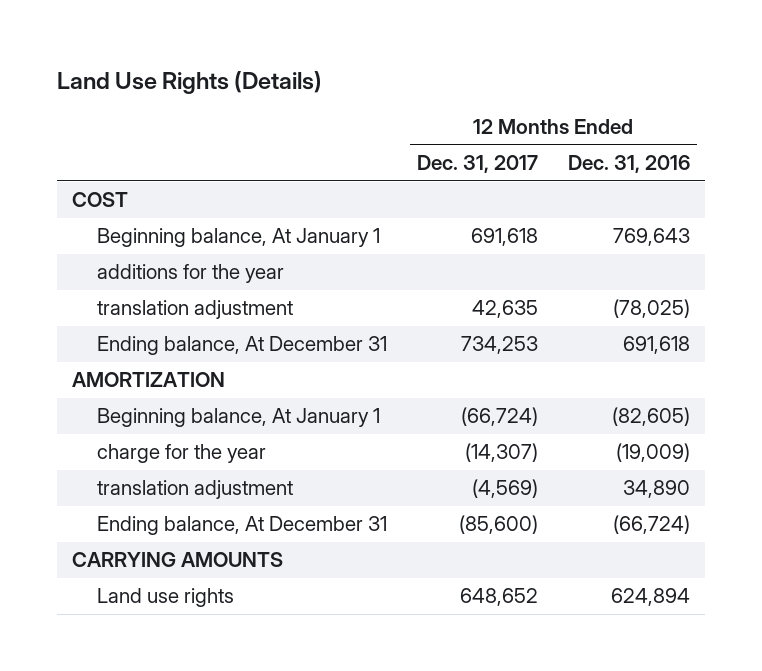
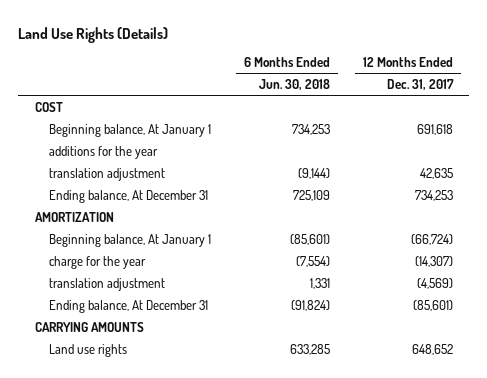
- | 12 Months Ended Dec. 31, 2017 | 12 Months Ended Dec. 31, 2016
+ | 6 Months Ended Jun. 30, 2018 | 12 Months Ended Dec. 31, 2017
- Ending balance, At December 31 | (85,600) | (66,724)
+ Ending balance, At December 31 | (91,824) | (85,601)

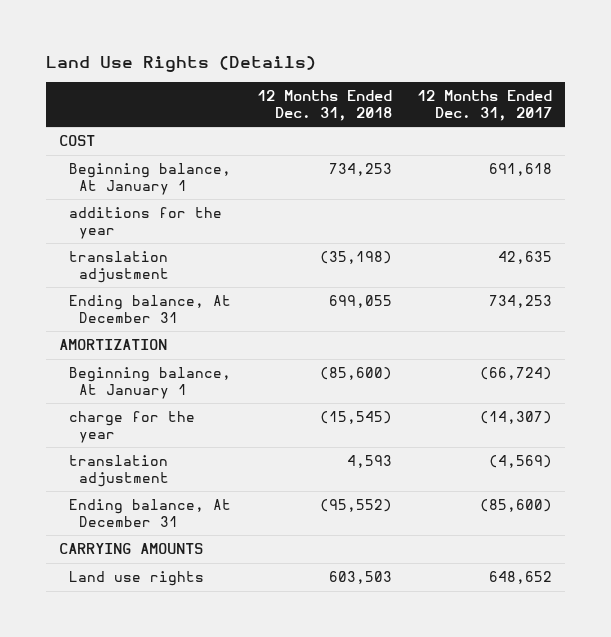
- | 6 Months Ended Jun. 30, 2018 | 12 Months Ended Dec. 31, 2017
+ | 12 Months Ended Dec. 31, 2018 | 12 Months Ended Dec. 31, 2017
- Ending balance, At December 31 | (91,824) | (85,601)
+ Ending balance, At December 31 | (95,552) | (85,600)

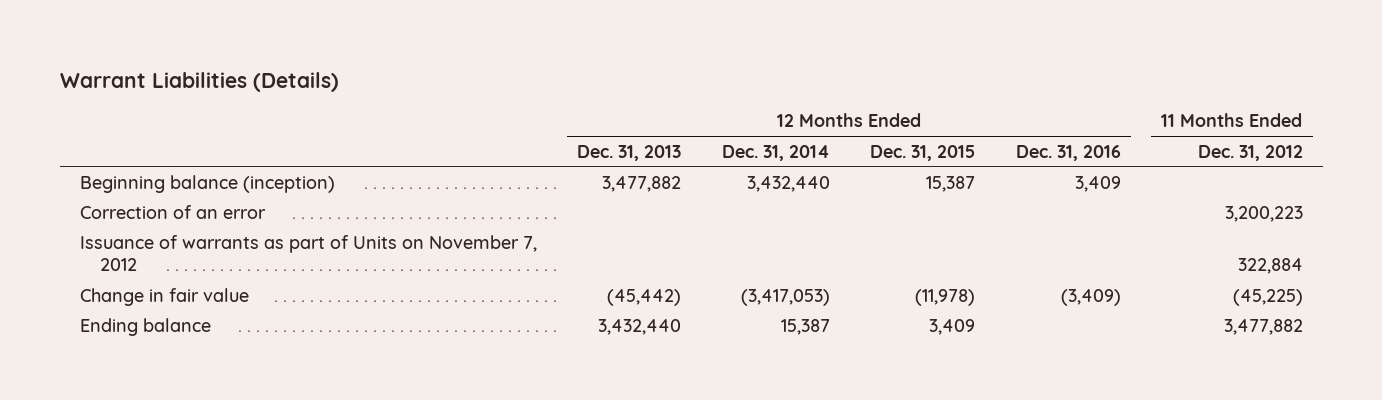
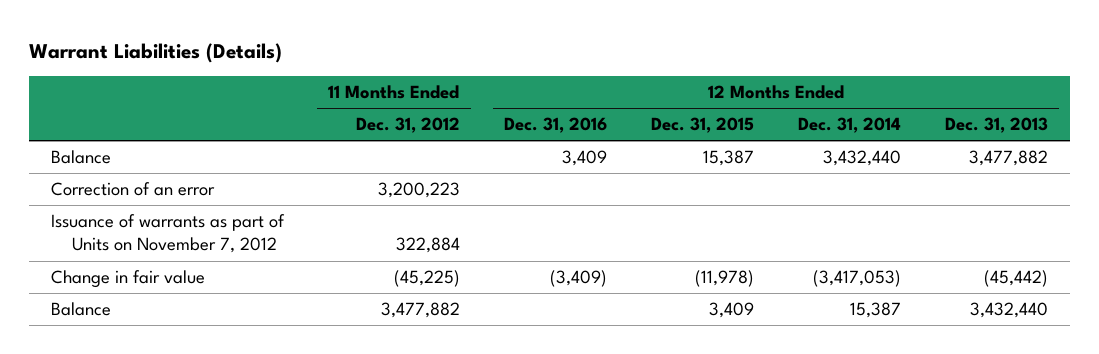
- | 12 Months Ended Dec. 31, 2013 | 12 Months Ended Dec. 31, 2014 | 12 Months Ended Dec. 31, 2015 | 12 Months Ended Dec. 31, 2016 | 11 Months Ended Dec. 31, 2012
+ | 11 Months Ended Dec. 31, 2012 | 12 Months Ended Dec. 31, 2016 | 12 Months Ended Dec. 31, 2015 | 12 Months Ended Dec. 31, 2014 | 12 Months Ended Dec. 31, 2013
- Beginning balance (inception) | 3,477,882 | 3,432,440 | 15,387 | 3,409 |
+ Balance | | 3,409 | 15,387 | 3,432,440 | 3,477,882
- Ending balance | 3,432,440 | 15,387 | 3,409 | | 3,477,882
+ Balance | 3,477,882 | | 3,409 | 15,387 | 3,432,440

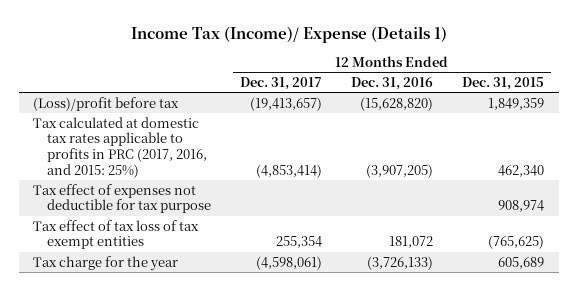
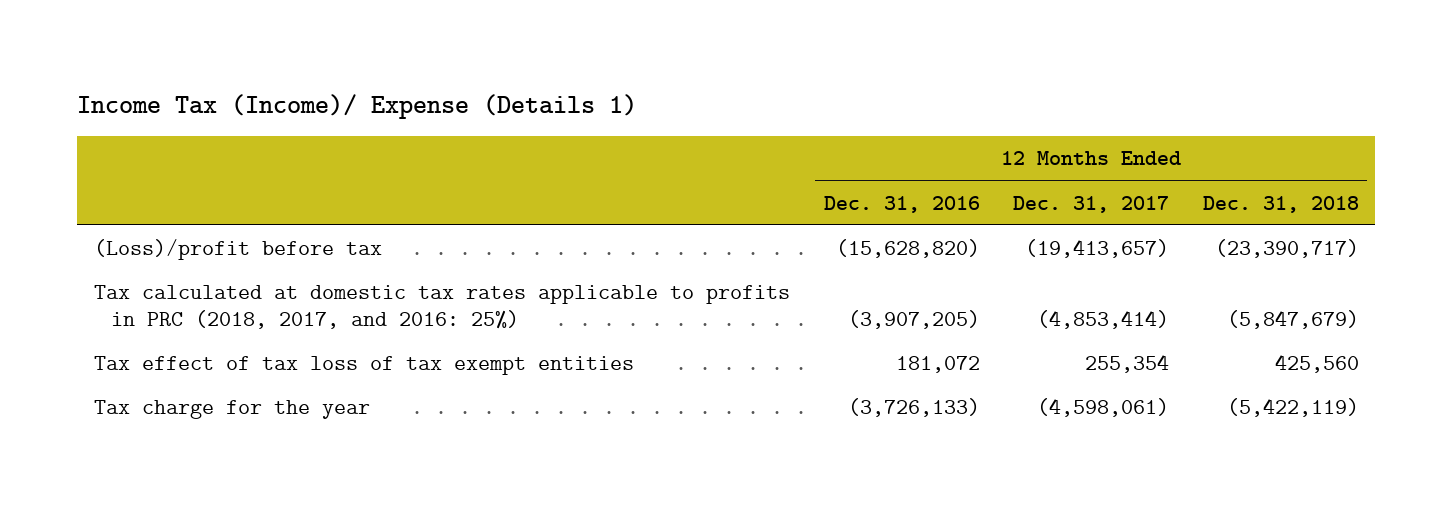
- | 12 Months Ended Dec. 31, 2017 | 12 Months Ended Dec. 31, 2016 | 12 Months Ended Dec. 31, 2015
+ | 12 Months Ended Dec. 31, 2016 | 12 Months Ended Dec. 31, 2017 | 12 Months Ended Dec. 31, 2018
- Tax calculated at domestic tax rates applicable to profits in PRC (2017, 2016, and 2015: 25%) | (4,853,414) | (3,907,205) | 462,340
- Tax effect of expenses not deductible for tax purpose | | | 908,974
+ Tax calculated at domestic tax rates applicable to profits in PRC (2018, 2017, and 2016: 25%) | (3,907,205) | (4,853,414) | (5,847,679)

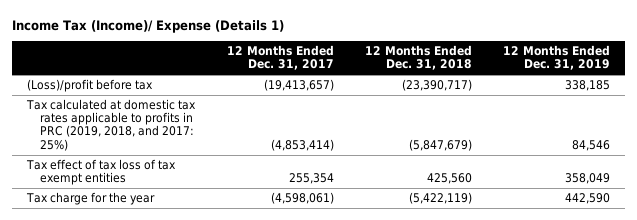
- | 12 Months Ended Dec. 31, 2016 | 12 Months Ended Dec. 31, 2017 | 12 Months Ended Dec. 31, 2018
+ | 12 Months Ended Dec. 31, 2017 | 12 Months Ended Dec. 31, 2018 | 12 Months Ended Dec. 31, 2019
- Tax calculated at domestic tax rates applicable to profits in PRC (2018, 2017, and 2016: 25%) | (3,907,205) | (4,853,414) | (5,847,679)
+ Tax calculated at domestic tax rates applicable to profits in PRC (2019, 2018, and 2017: 25%) | (4,853,414) | (5,847,679) | 84,546

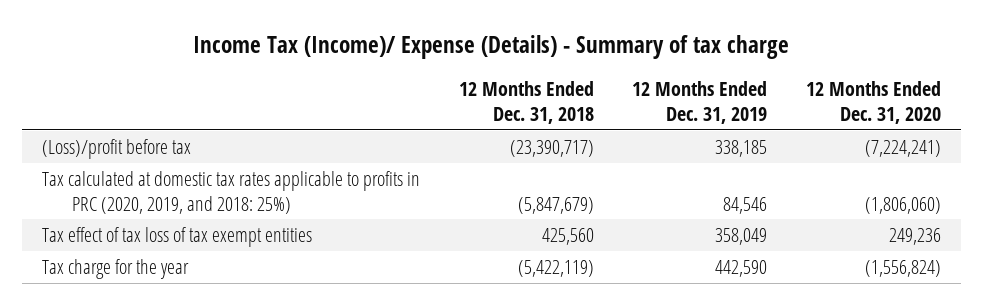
- Income Tax (Income)/ Expense (Details 1)
+ Income Tax (Income)/ Expense (Details) - Summary of tax charge
- | 12 Months Ended Dec. 31, 2017 | 12 Months Ended Dec. 31, 2018 | 12 Months Ended Dec. 31, 2019
+ | 12 Months Ended Dec. 31, 2018 | 12 Months Ended Dec. 31, 2019 | 12 Months Ended Dec. 31, 2020
- Tax calculated at domestic tax rates applicable to profits in PRC (2019, 2018, and 2017: 25%) | (4,853,414) | (5,847,679) | 84,546
+ Tax calculated at domestic tax rates applicable to profits in PRC (2020, 2019, and 2018: 25%) | (5,847,679) | 84,546 | (1,806,060)

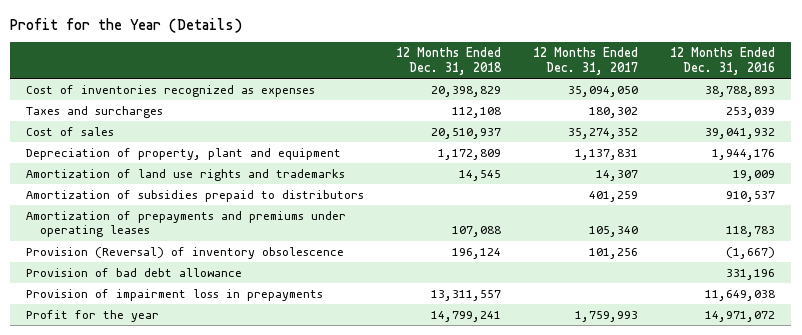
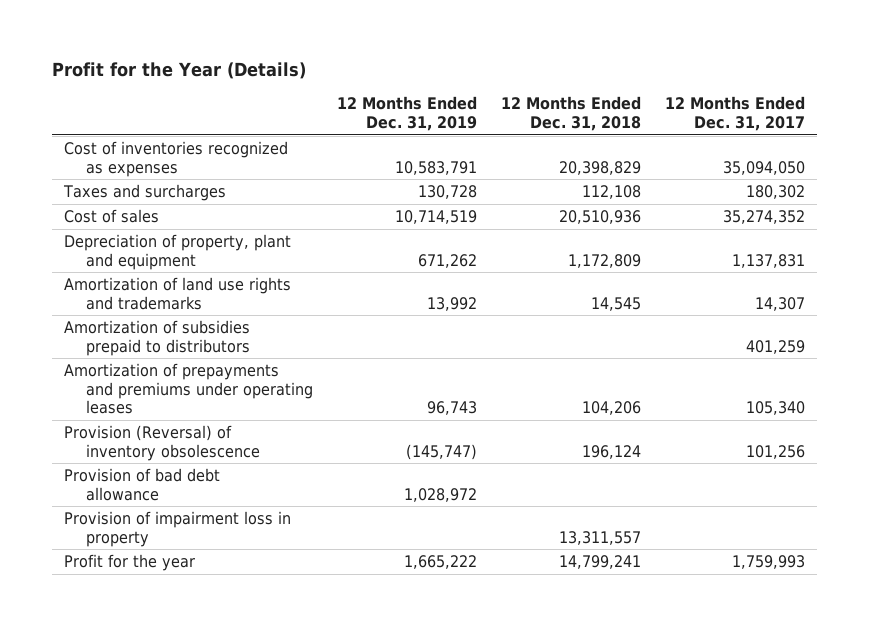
- | 12 Months Ended Dec. 31, 2018 | 12 Months Ended Dec. 31, 2017 | 12 Months Ended Dec. 31, 2016
+ | 12 Months Ended Dec. 31, 2019 | 12 Months Ended Dec. 31, 2018 | 12 Months Ended Dec. 31, 2017
- Cost of sales | 20,510,937 | 35,274,352 | 39,041,932
+ Cost of sales | 10,714,519 | 20,510,936 | 35,274,352
- Amortization of prepayments and premiums under operating leases | 107,088 | 105,340 | 118,783
+ Amortization of prepayments and premiums under operating leases | 96,743 | 104,206 | 105,340
- Provision of impairment loss in prepayments | 13,311,557 | | 11,649,038
+ Provision of impairment loss in property | | 13,311,557 |

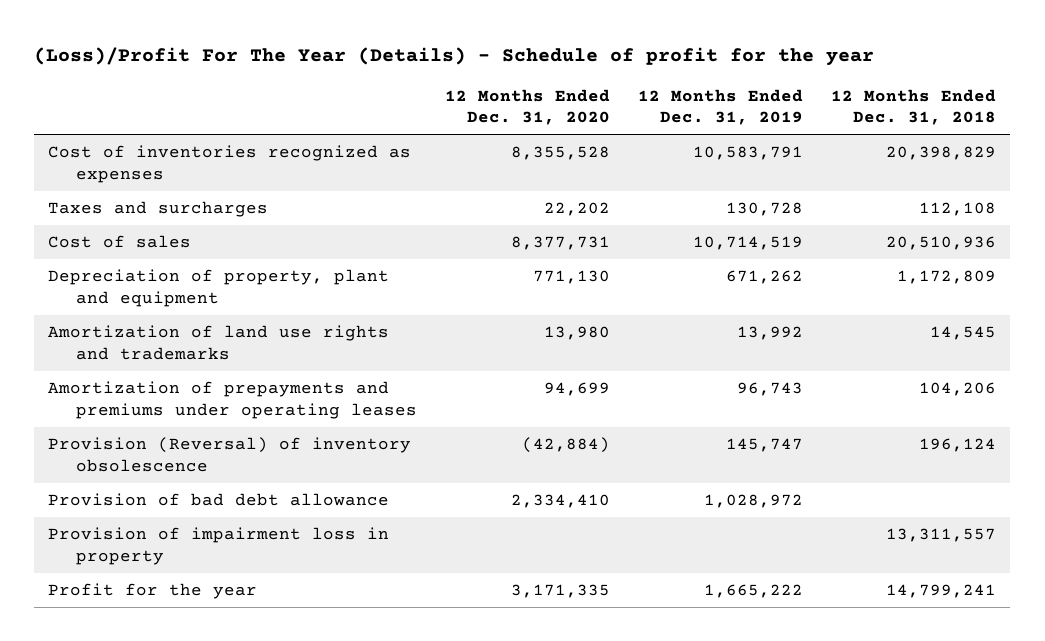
- Profit for the Year (Details)
+ (Loss)/Profit For The Year (Details) - Schedule of profit for the year
- | 12 Months Ended Dec. 31, 2019 | 12 Months Ended Dec. 31, 2018 | 12 Months Ended Dec. 31, 2017
+ | 12 Months Ended Dec. 31, 2020 | 12 Months Ended Dec. 31, 2019 | 12 Months Ended Dec. 31, 2018
- Amortization of subsidies prepaid to distributors | | | 401,259
- Provision (Reversal) of inventory obsolescence | (145,747) | 196,124 | 101,256
+ Provision (Reversal) of inventory obsolescence | (42,884) | 145,747 | 196,124

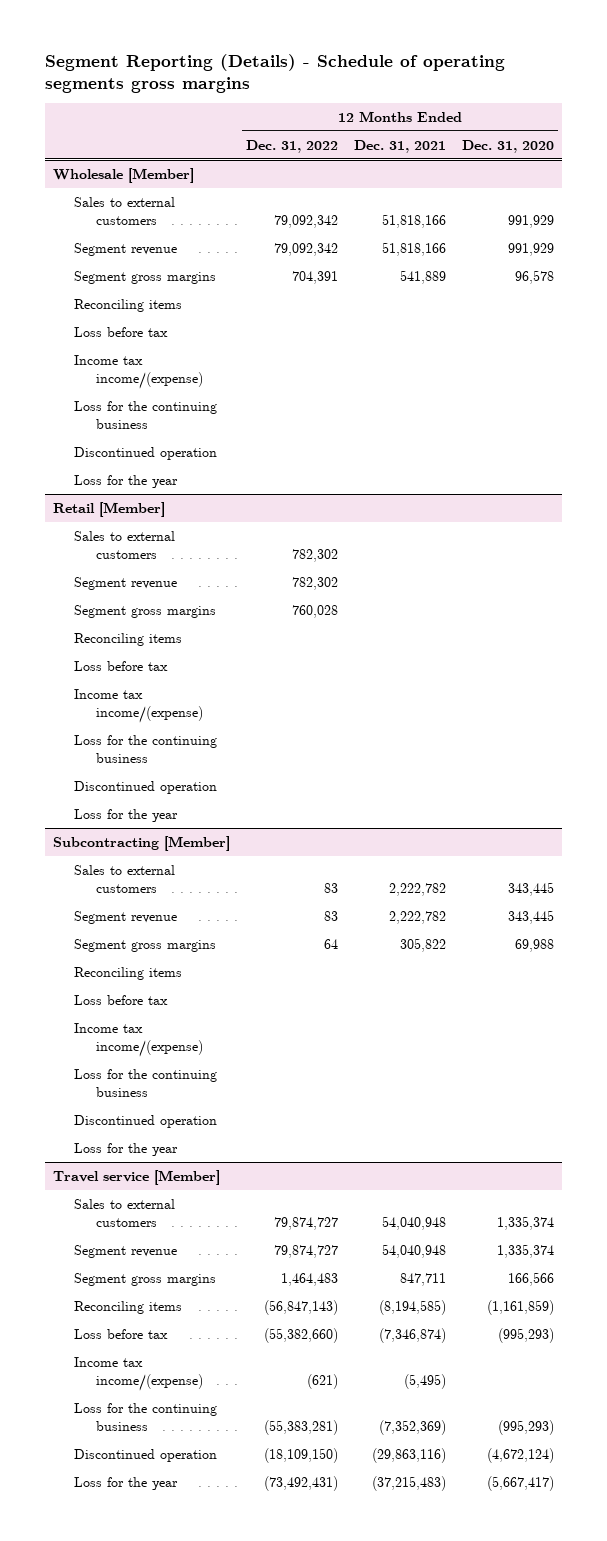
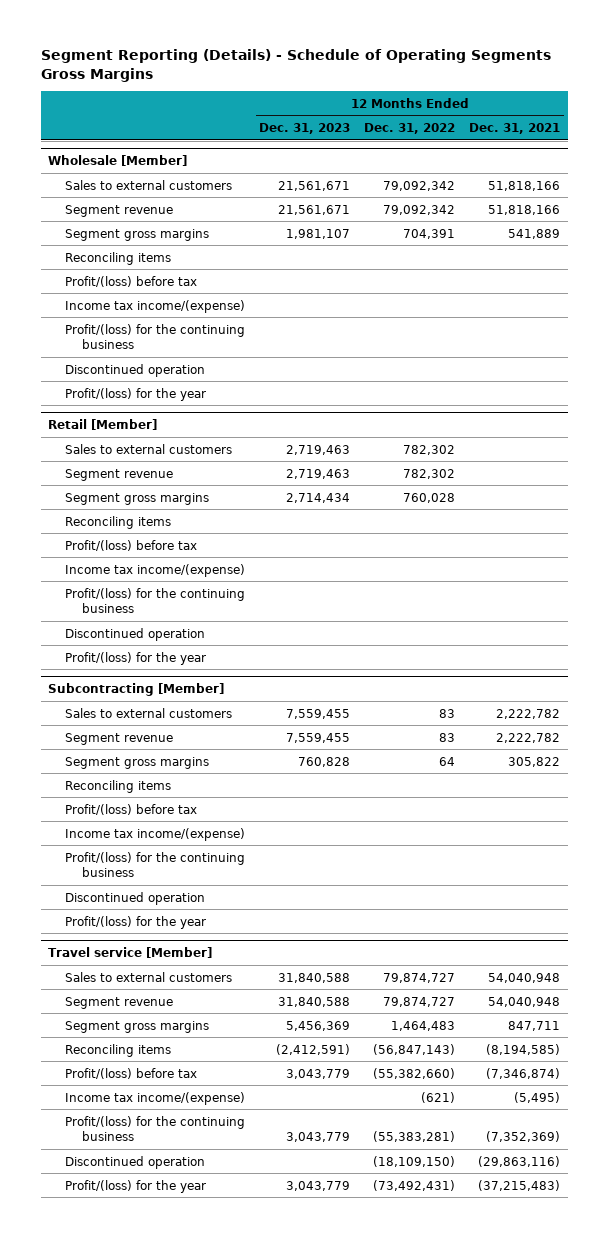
- Segment Reporting (Details) - Schedule of operating segments gross margins
+ Segment Reporting (Details) - Schedule of Operating Segments Gross Margins
- | 12 Months Ended Dec. 31, 2022 | 12 Months Ended Dec. 31, 2021 | 12 Months Ended Dec. 31, 2020
+ | 12 Months Ended Dec. 31, 2023 | 12 Months Ended Dec. 31, 2022 | 12 Months Ended Dec. 31, 2021
@ Wholesale [Member]
- Loss before tax
+ Profit/(loss) before tax
- Loss for the continuing business
+ Profit/(loss) for the continuing business
- Loss for the year
+ Profit/(loss) for the year
@ Retail [Member]
- Loss before tax
+ Profit/(loss) before tax
- Loss for the continuing business
+ Profit/(loss) for the continuing business
- Loss for the year
+ Profit/(loss) for the year
@ Subcontracting [Member]
- Loss before tax
+ Profit/(loss) before tax
- Loss for the continuing business
+ Profit/(loss) for the continuing business
- Loss for the year
+ Profit/(loss) for the year
@ Travel service [Member]
- Loss before tax | (55,382,660) | (7,346,874) | (995,293)
+ Profit/(loss) before tax | 3,043,779 | (55,382,660) | (7,346,874)
- Loss for the continuing business | (55,383,281) | (7,352,369) | (995,293)
+ Profit/(loss) for the continuing business | 3,043,779 | (55,383,281) | (7,352,369)
- Loss for the year | (73,492,431) | (37,215,483) | (5,667,417)
+ Profit/(loss) for the year | 3,043,779 | (73,492,431) | (37,215,483)

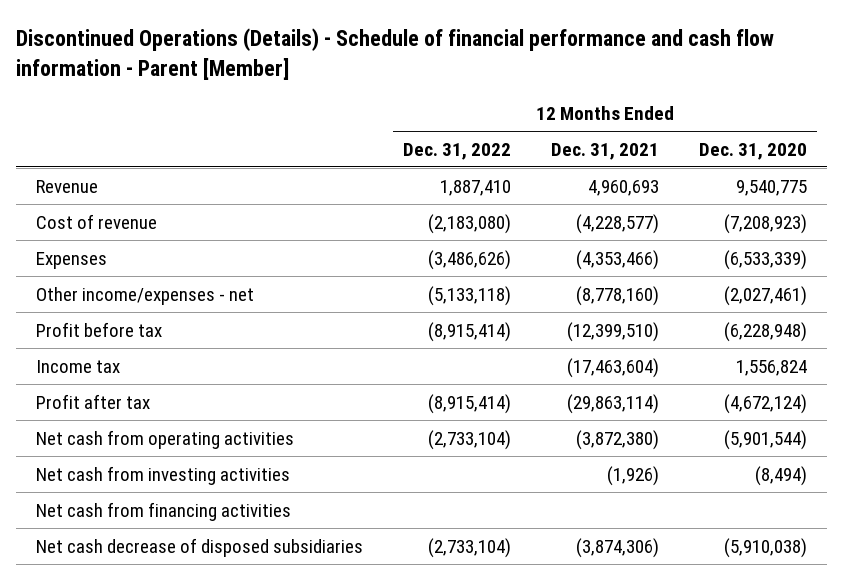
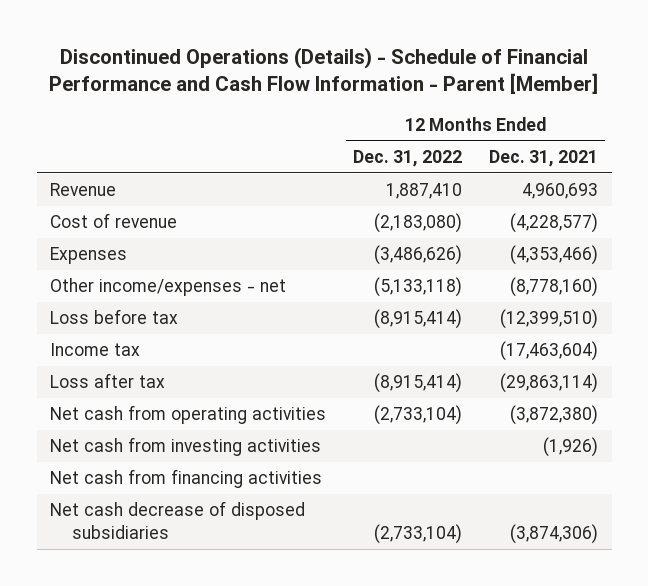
- Discontinued Operations (Details) - Schedule of financial performance and cash flow information - Parent [Member]
+ Discontinued Operations (Details) - Schedule of Financial Performance and Cash Flow Information - Parent [Member]
- | 12 Months Ended Dec. 31, 2022 | 12 Months Ended Dec. 31, 2021 | 12 Months Ended Dec. 31, 2020
+ | 12 Months Ended Dec. 31, 2022 | 12 Months Ended Dec. 31, 2021
- Profit before tax | (8,915,414) | (12,399,510) | (6,228,948)
+ Loss before tax | (8,915,414) | (12,399,510)
- Profit after tax | (8,915,414) | (29,863,114) | (4,672,124)
+ Loss after tax | (8,915,414) | (29,863,114)

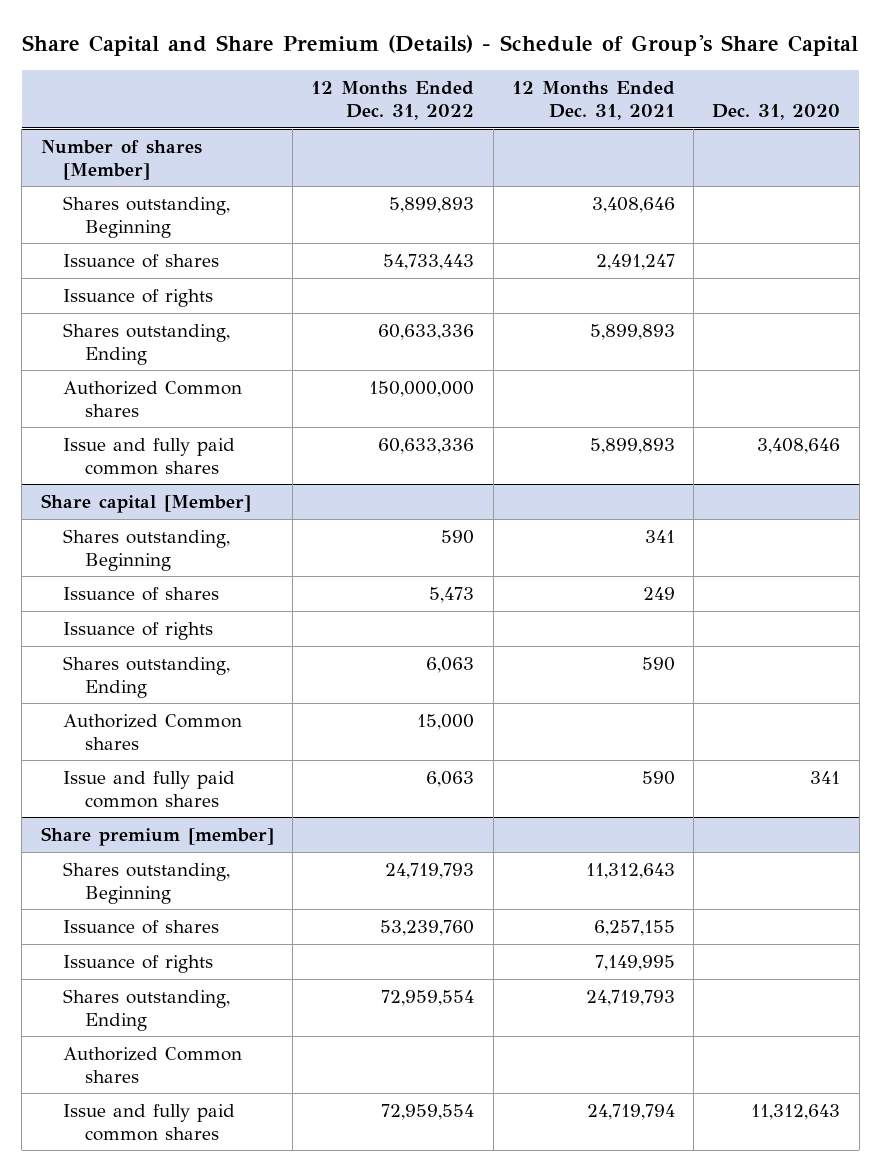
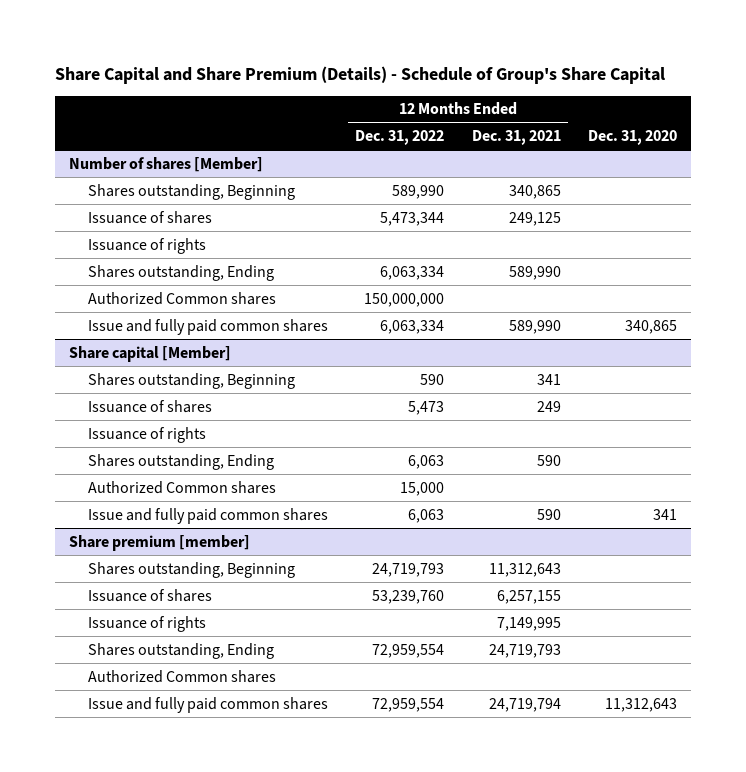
@ Number of shares [Member]
- Shares outstanding, Beginning | 5,899,893 | 3,408,646 |
- Issuance of shares | 54,733,443 | 2,491,247 |
+ Shares outstanding, Beginning | 589,990 | 340,865 |
+ Issuance of shares | 5,473,344 | 249,125 |
- Shares outstanding, Ending | 60,633,336 | 5,899,893 |
+ Shares outstanding, Ending | 6,063,334 | 589,990 |
- Issue and fully paid common shares | 60,633,336 | 5,899,893 | 3,408,646
+ Issue and fully paid common shares | 6,063,334 | 589,990 | 340,865

